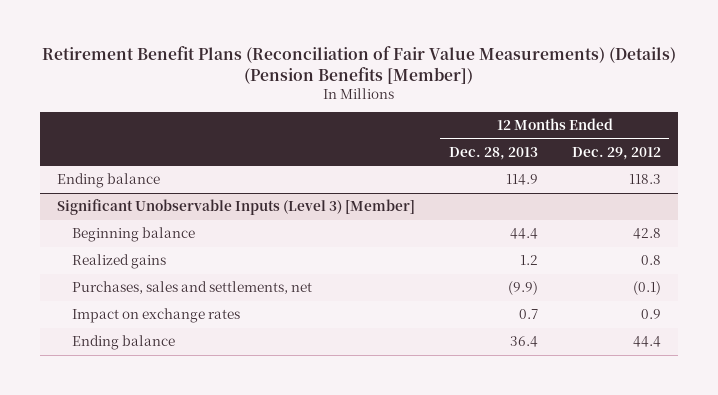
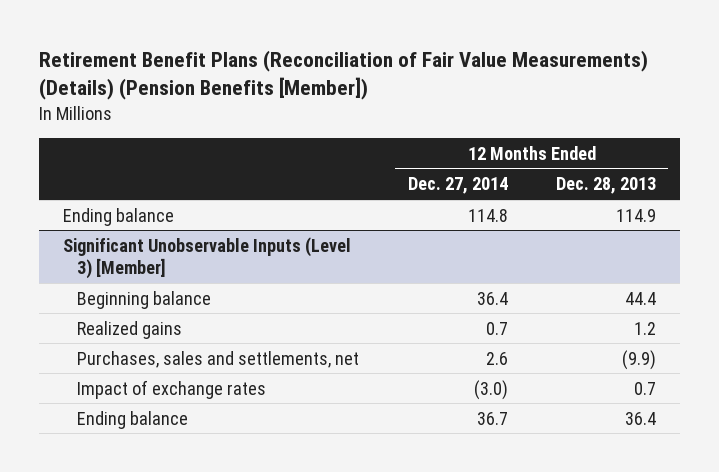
- | 12 Months Ended Dec. 28, 2013 | 12 Months Ended Dec. 29, 2012
+ | 12 Months Ended Dec. 27, 2014 | 12 Months Ended Dec. 28, 2013
@ Significant Unobservable Inputs (Level 3) [Member]
- Impact on exchange rates | 0.7 | 0.9
+ Impact of exchange rates | (3.0) | 0.7

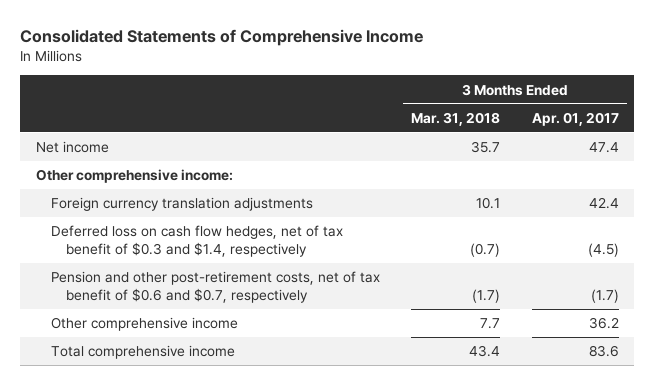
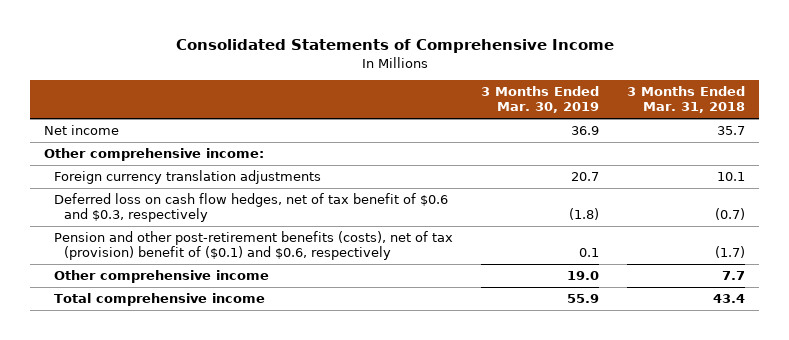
- | 3 Months Ended Mar. 31, 2018 | 3 Months Ended Apr. 01, 2017
+ | 3 Months Ended Mar. 30, 2019 | 3 Months Ended Mar. 31, 2018
- Deferred loss on cash flow hedges, net of tax benefit of $0.3 and $1.4, respectively | (0.7) | (4.5)
- Pension and other post-retirement costs, net of tax benefit of $0.6 and $0.7, respectively | (1.7) | (1.7)
+ Deferred loss on cash flow hedges, net of tax benefit of $0.6 and $0.3, respectively | (1.8) | (0.7)
+ Pension and other post-retirement benefits (costs), net of tax (provision) benefit of ($0.1) and $0.6, respectively | 0.1 | (1.7)

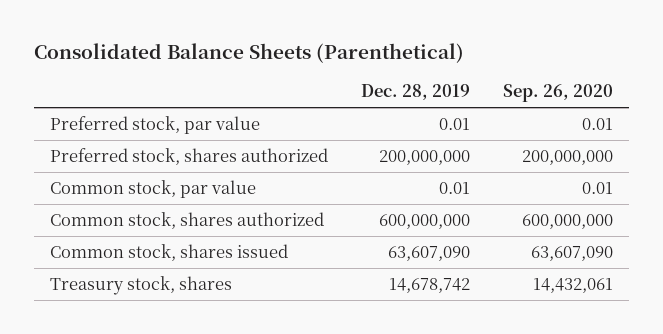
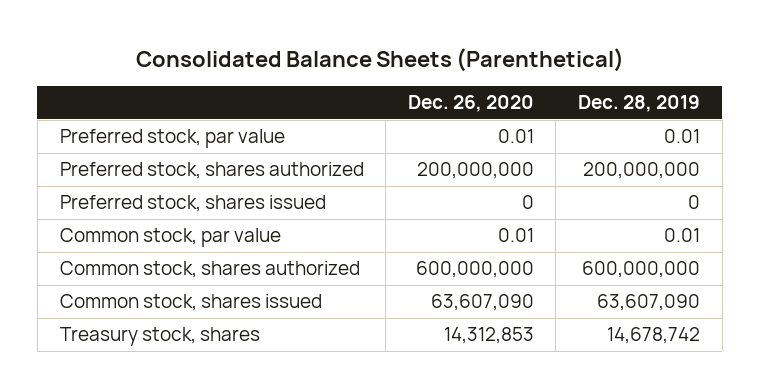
- | Dec. 28, 2019 | Sep. 26, 2020
+ | Dec. 26, 2020 | Dec. 28, 2019
+ Preferred stock, shares issued | 0 | 0

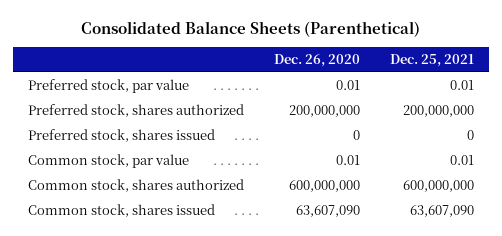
- | Dec. 26, 2020 | Dec. 28, 2019
+ | Dec. 26, 2020 | Dec. 25, 2021
- Treasury stock, shares | 14,312,853 | 14,678,742

